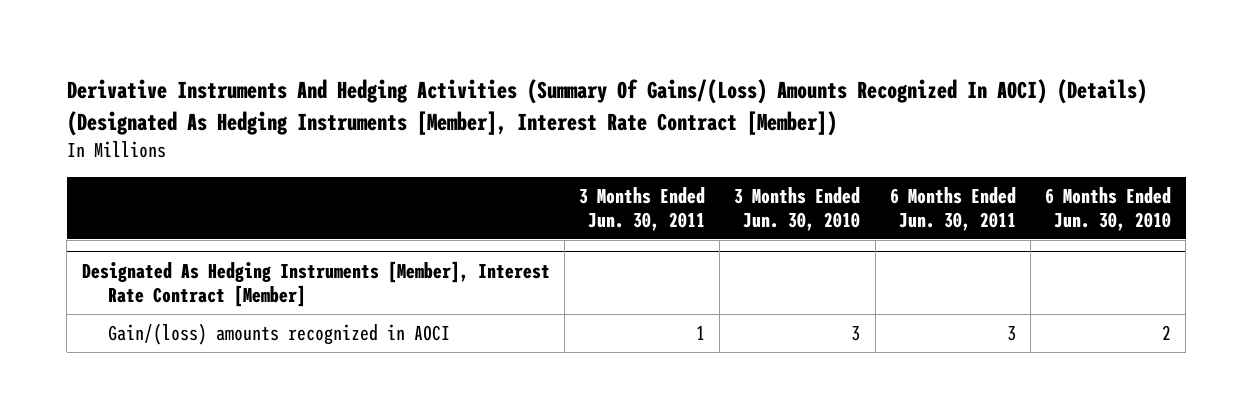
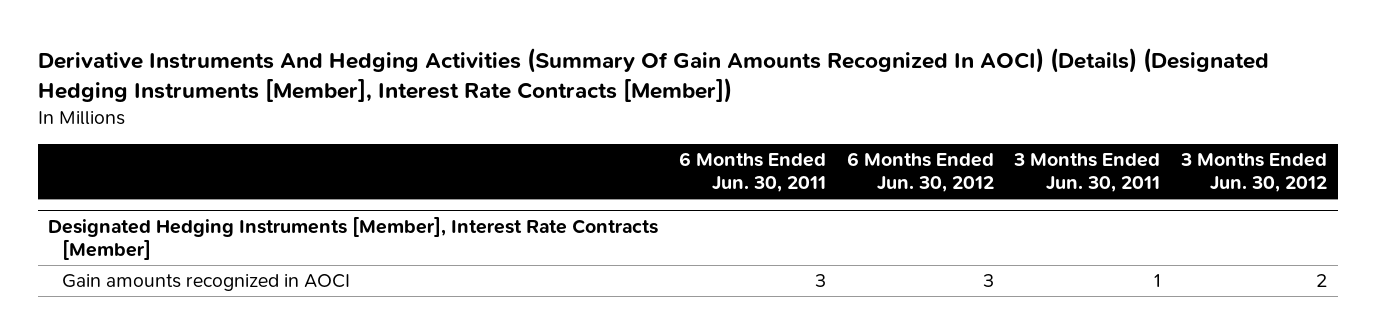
- Derivative Instruments And Hedging Activities (Summary Of Gains/(Loss) Amounts Recognized In AOCI) (Details) (Designated As Hedging Instruments [Member], Interest Rate Contract [Member])
+ Derivative Instruments And Hedging Activities (Summary Of Gain Amounts Recognized In AOCI) (Details) (Designated Hedging Instruments [Member], Interest Rate Contracts [Member])
- | 3 Months Ended Jun. 30, 2011 | 3 Months Ended Jun. 30, 2010 | 6 Months Ended Jun. 30, 2011 | 6 Months Ended Jun. 30, 2010
+ | 6 Months Ended Jun. 30, 2011 | 6 Months Ended Jun. 30, 2012 | 3 Months Ended Jun. 30, 2011 | 3 Months Ended Jun. 30, 2012
- Designated As Hedging Instruments [Member], Interest Rate Contract [Member]
- Gain/(loss) amounts recognized in AOCI | 1 | 3 | 3 | 2
+ Designated Hedging Instruments [Member], Interest Rate Contracts [Member]
+ Gain amounts recognized in AOCI | 3 | 3 | 1 | 2

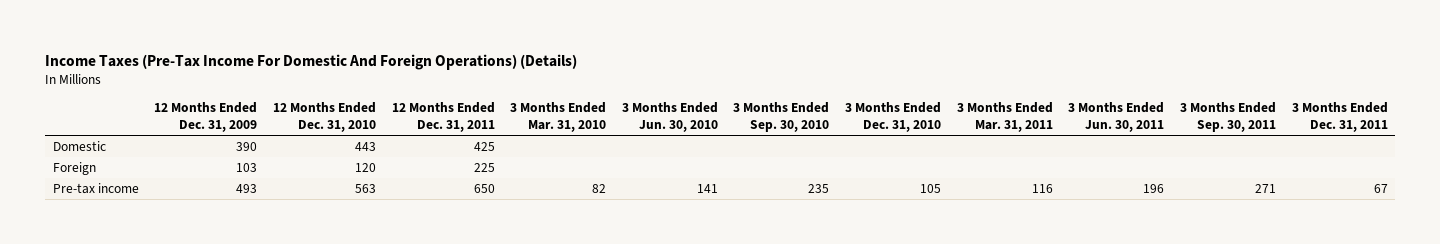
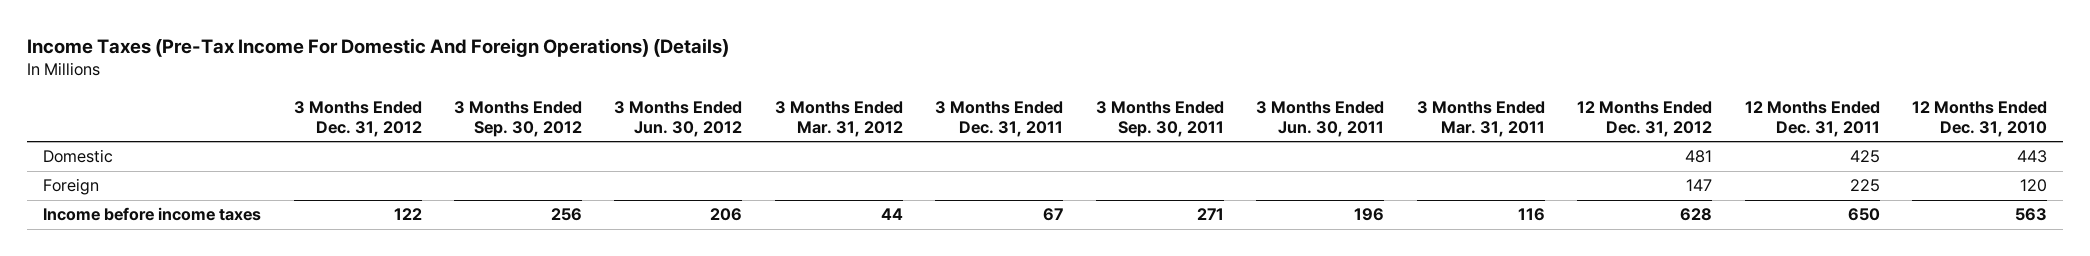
- | 12 Months Ended Dec. 31, 2009 | 12 Months Ended Dec. 31, 2010 | 12 Months Ended Dec. 31, 2011 | 3 Months Ended Mar. 31, 2010 | 3 Months Ended Jun. 30, 2010 | 3 Months Ended Sep. 30, 2010 | 3 Months Ended Dec. 31, 2010 | 3 Months Ended Mar. 31, 2011 | 3 Months Ended Jun. 30, 2011 | 3 Months Ended Sep. 30, 2011 | 3 Months Ended Dec. 31, 2011
+ | 3 Months Ended Dec. 31, 2012 | 3 Months Ended Sep. 30, 2012 | 3 Months Ended Jun. 30, 2012 | 3 Months Ended Mar. 31, 2012 | 3 Months Ended Dec. 31, 2011 | 3 Months Ended Sep. 30, 2011 | 3 Months Ended Jun. 30, 2011 | 3 Months Ended Mar. 31, 2011 | 12 Months Ended Dec. 31, 2012 | 12 Months Ended Dec. 31, 2011 | 12 Months Ended Dec. 31, 2010
- Pre-tax income | 493 | 563 | 650 | 82 | 141 | 235 | 105 | 116 | 196 | 271 | 67
+ Income before income taxes | 122 | 256 | 206 | 44 | 67 | 271 | 196 | 116 | 628 | 650 | 563

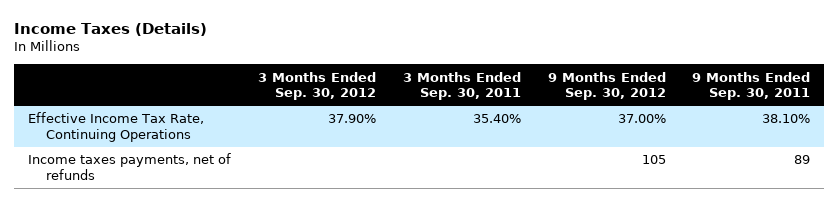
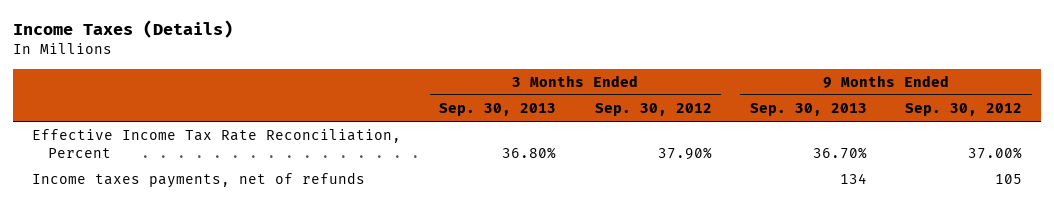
- | 3 Months Ended Sep. 30, 2012 | 3 Months Ended Sep. 30, 2011 | 9 Months Ended Sep. 30, 2012 | 9 Months Ended Sep. 30, 2011
+ | 3 Months Ended Sep. 30, 2013 | 3 Months Ended Sep. 30, 2012 | 9 Months Ended Sep. 30, 2013 | 9 Months Ended Sep. 30, 2012
- Effective Income Tax Rate, Continuing Operations | 37.90% | 35.40% | 37.00% | 38.10%
+ Effective Income Tax Rate Reconciliation, Percent | 36.80% | 37.90% | 36.70% | 37.00%

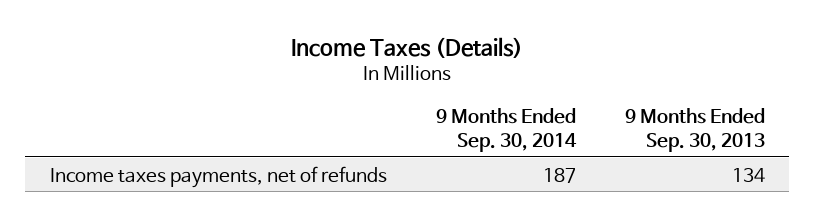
- | 3 Months Ended Sep. 30, 2013 | 3 Months Ended Sep. 30, 2012 | 9 Months Ended Sep. 30, 2013 | 9 Months Ended Sep. 30, 2012
+ | 9 Months Ended Sep. 30, 2014 | 9 Months Ended Sep. 30, 2013
- Effective Income Tax Rate Reconciliation, Percent | 36.80% | 37.90% | 36.70% | 37.00%

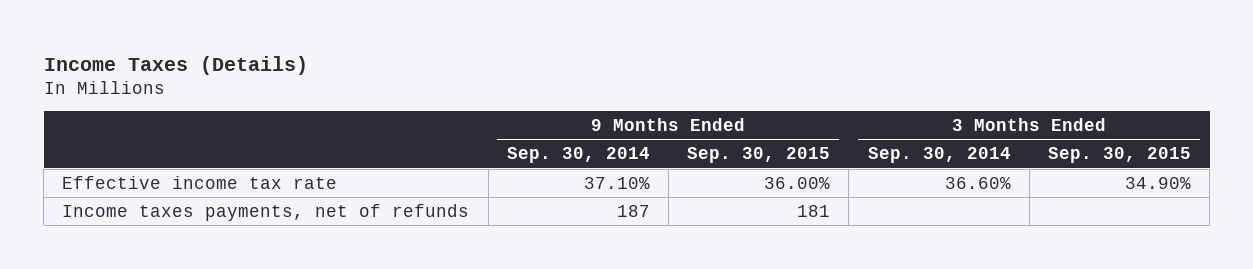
- | 9 Months Ended Sep. 30, 2014 | 9 Months Ended Sep. 30, 2013
+ | 9 Months Ended Sep. 30, 2014 | 9 Months Ended Sep. 30, 2015 | 3 Months Ended Sep. 30, 2014 | 3 Months Ended Sep. 30, 2015
+ Effective income tax rate | 37.10% | 36.00% | 36.60% | 34.90%

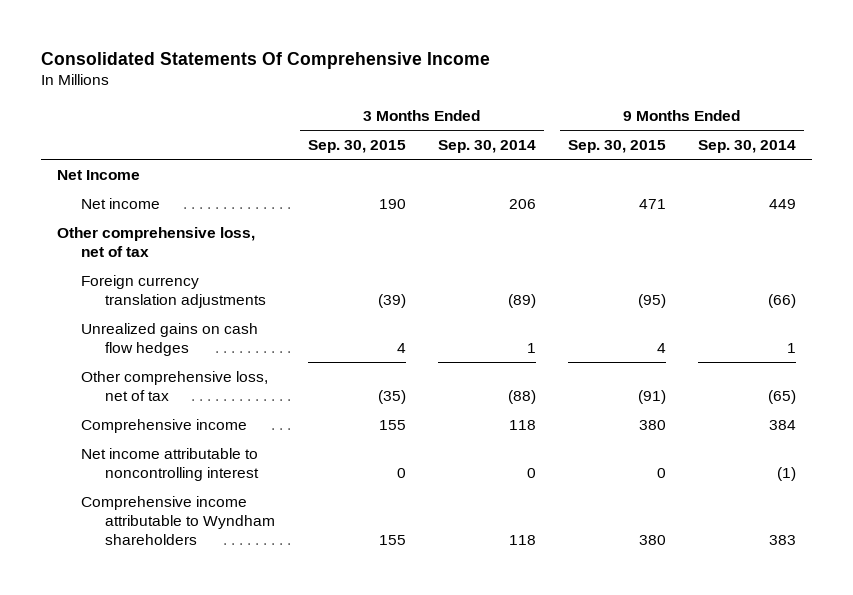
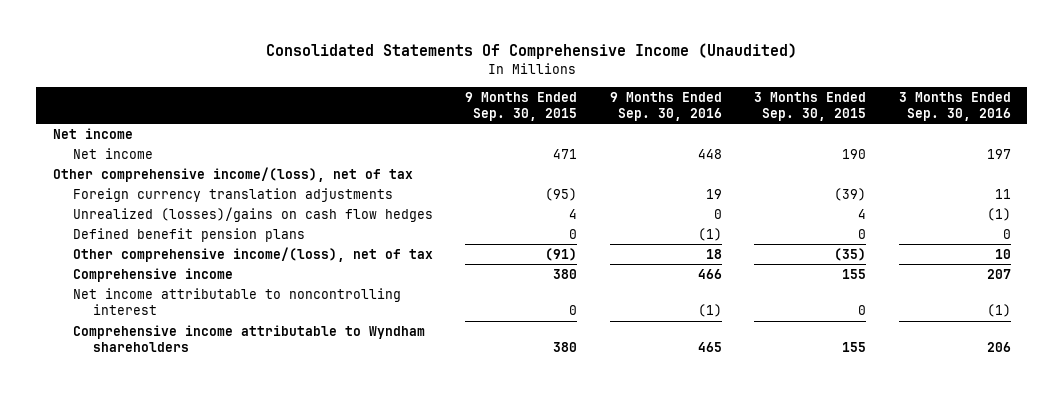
- Consolidated Statements Of Comprehensive Income
+ Consolidated Statements Of Comprehensive Income (Unaudited)
- | 3 Months Ended Sep. 30, 2015 | 3 Months Ended Sep. 30, 2014 | 9 Months Ended Sep. 30, 2015 | 9 Months Ended Sep. 30, 2014
+ | 9 Months Ended Sep. 30, 2015 | 9 Months Ended Sep. 30, 2016 | 3 Months Ended Sep. 30, 2015 | 3 Months Ended Sep. 30, 2016
- Net Income
+ Net income
- Other comprehensive loss, net of tax
+ Other comprehensive income/(loss), net of tax
- Unrealized gains on cash flow hedges | 4 | 1 | 4 | 1
- Other comprehensive loss, net of tax | (35) | (88) | (91) | (65)
+ Unrealized (losses)/gains on cash flow hedges | 4 | 0 | 4 | (1)
+ Defined benefit pension plans | 0 | (1) | 0 | 0
+ Other comprehensive income/(loss), net of tax | (91) | 18 | (35) | 10

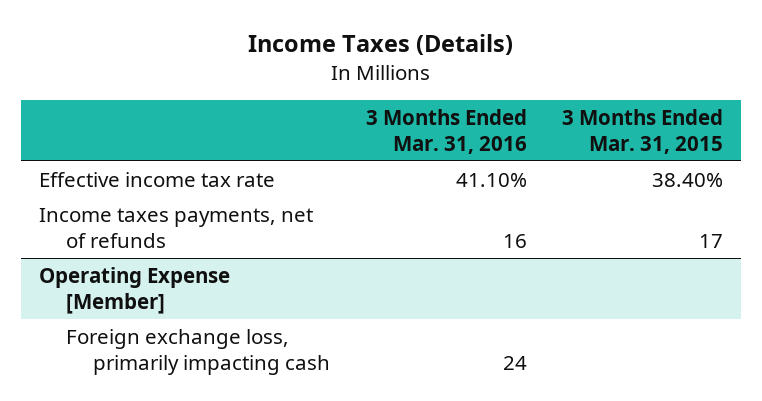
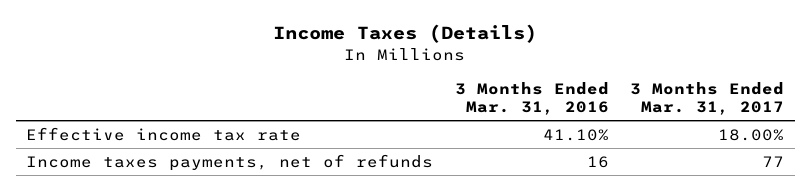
- | 3 Months Ended Mar. 31, 2016 | 3 Months Ended Mar. 31, 2015
+ | 3 Months Ended Mar. 31, 2016 | 3 Months Ended Mar. 31, 2017
- Operating Expense [Member]
- Foreign exchange loss, primarily impacting cash | 24 |

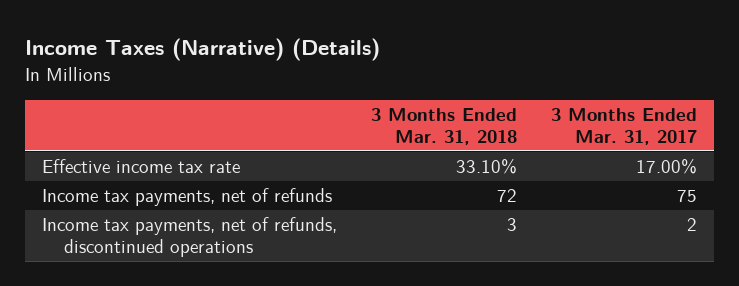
- Income Taxes (Details)
+ Income Taxes (Narrative) (Details)
- | 3 Months Ended Mar. 31, 2016 | 3 Months Ended Mar. 31, 2017
+ | 3 Months Ended Mar. 31, 2018 | 3 Months Ended Mar. 31, 2017
- Effective income tax rate | 41.10% | 18.00%
- Income taxes payments, net of refunds | 16 | 77
+ Effective income tax rate | 33.10% | 17.00%
+ Income tax payments, net of refunds | 72 | 75
+ Income tax payments, net of refunds, discontinued operations | 3 | 2

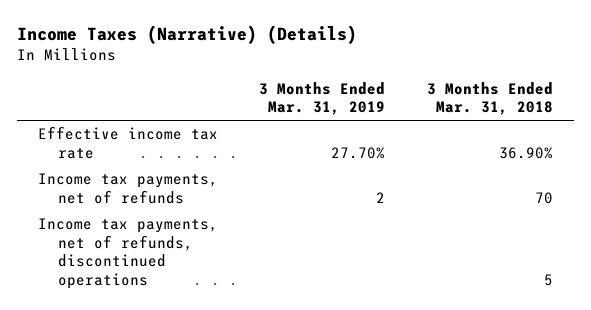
- | 3 Months Ended Mar. 31, 2018 | 3 Months Ended Mar. 31, 2017
+ | 3 Months Ended Mar. 31, 2019 | 3 Months Ended Mar. 31, 2018
- Effective income tax rate | 33.10% | 17.00%
- Income tax payments, net of refunds | 72 | 75
- Income tax payments, net of refunds, discontinued operations | 3 | 2
+ Effective income tax rate | 27.70% | 36.90%
+ Income tax payments, net of refunds | 2 | 70
+ Income tax payments, net of refunds, discontinued operations | | 5

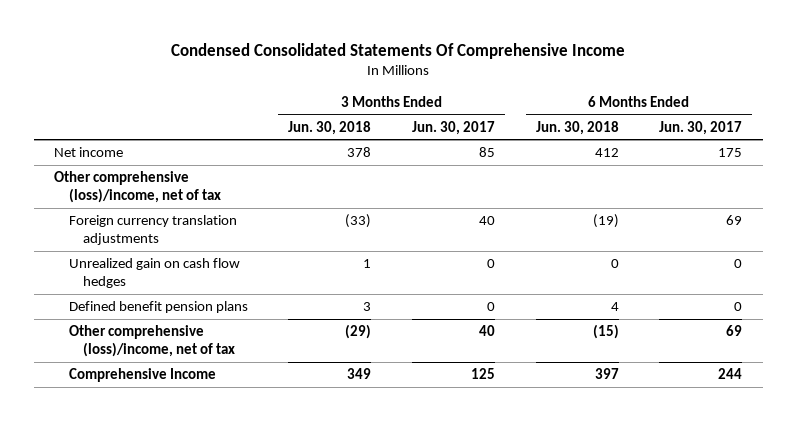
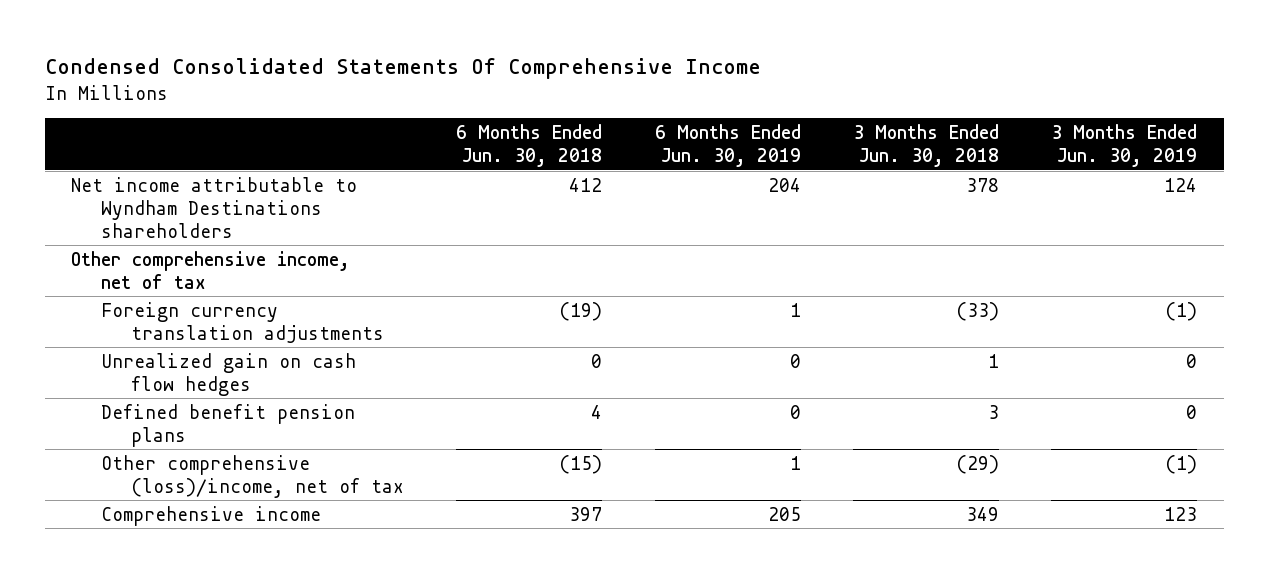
- | 3 Months Ended Jun. 30, 2018 | 3 Months Ended Jun. 30, 2017 | 6 Months Ended Jun. 30, 2018 | 6 Months Ended Jun. 30, 2017
+ | 6 Months Ended Jun. 30, 2018 | 6 Months Ended Jun. 30, 2019 | 3 Months Ended Jun. 30, 2018 | 3 Months Ended Jun. 30, 2019
- Net income | 378 | 85 | 412 | 175
- Other comprehensive (loss)/income, net of tax
+ Net income attributable to Wyndham Destinations shareholders | 412 | 204 | 378 | 124
+ Other comprehensive income, net of tax
- Comprehensive Income | 349 | 125 | 397 | 244
+ Comprehensive income | 397 | 205 | 349 | 123

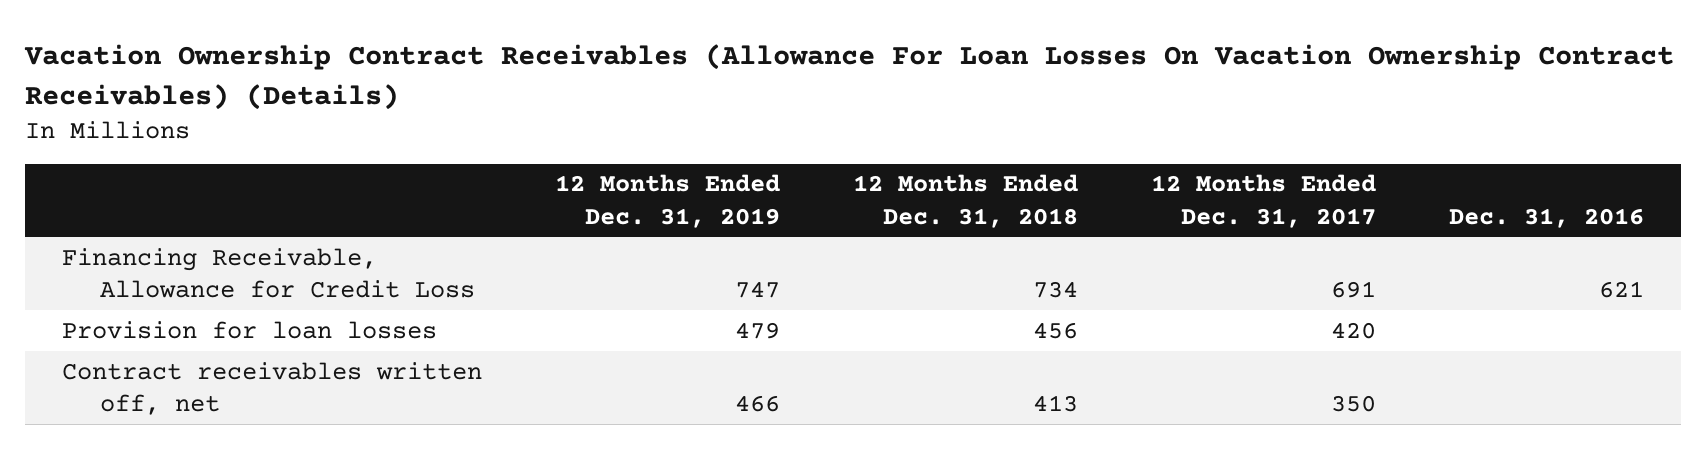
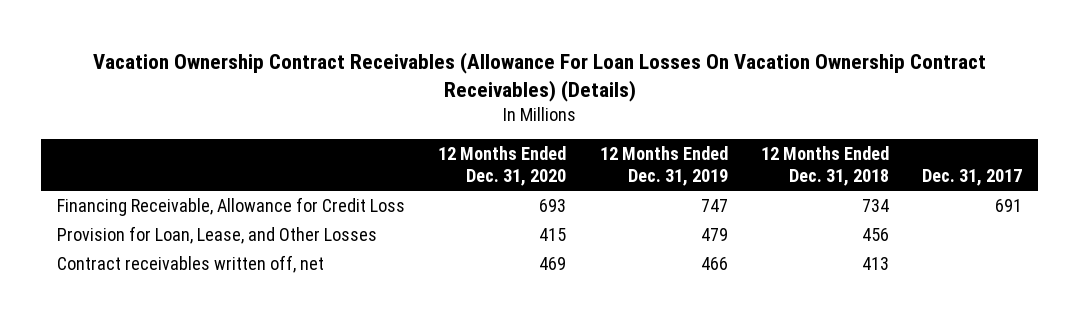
- | 12 Months Ended Dec. 31, 2019 | 12 Months Ended Dec. 31, 2018 | 12 Months Ended Dec. 31, 2017 | Dec. 31, 2016
+ | 12 Months Ended Dec. 31, 2020 | 12 Months Ended Dec. 31, 2019 | 12 Months Ended Dec. 31, 2018 | Dec. 31, 2017
- Provision for loan losses | 479 | 456 | 420 |
+ Provision for Loan, Lease, and Other Losses | 415 | 479 | 456 |

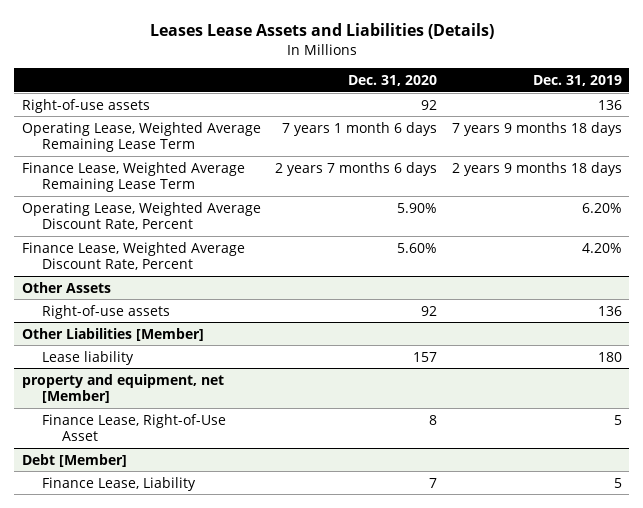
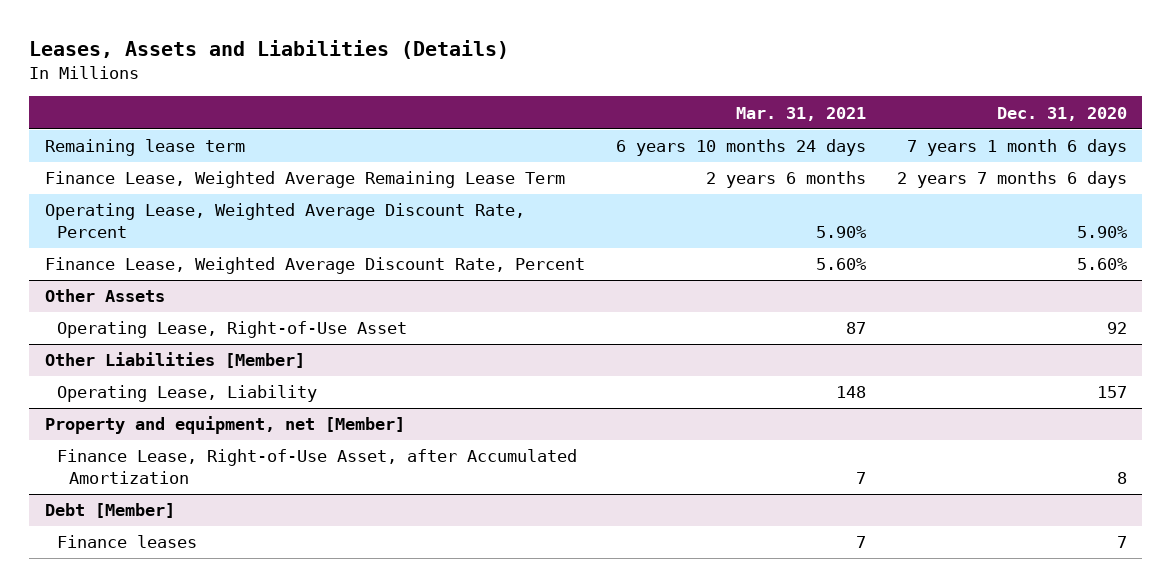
- Leases Lease Assets and Liabilities (Details)
+ Leases, Assets and Liabilities (Details)
- | Dec. 31, 2020 | Dec. 31, 2019
+ | Mar. 31, 2021 | Dec. 31, 2020
- Right-of-use assets | 92 | 136
- Operating Lease, Weighted Average Remaining Lease Term | 7 years 1 month 6 days | 7 years 9 months 18 days
+ Remaining lease term | 6 years 10 months 24 days | 7 years 1 month 6 days
@ Other Assets
- Right-of-use assets | 92 | 136
+ Operating Lease, Right-of-Use Asset | 87 | 92
@ Other Liabilities [Member]
- Lease liability | 157 | 180
- property and equipment, net [Member]
- Finance Lease, Right-of-Use Asset | 8 | 5
@ Other Liabilities [Member]
+ Operating Lease, Liability | 148 | 157
+ Property and equipment, net [Member]
+ Finance Lease, Right-of-Use Asset, after Accumulated Amortization | 7 | 8
@ Debt [Member]
- Finance Lease, Liability | 7 | 5
+ Finance leases | 7 | 7

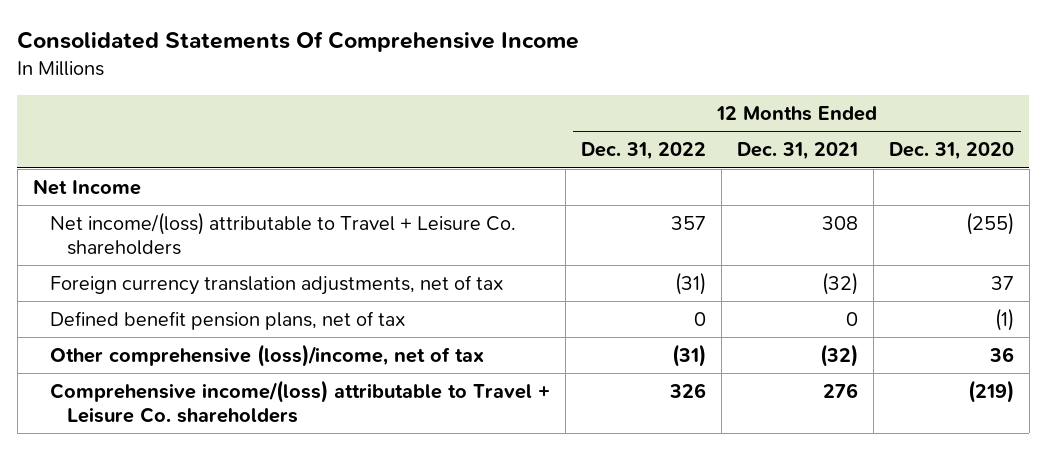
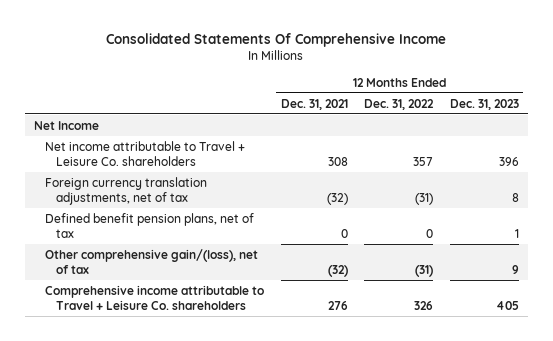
- | 12 Months Ended Dec. 31, 2022 | 12 Months Ended Dec. 31, 2021 | 12 Months Ended Dec. 31, 2020
+ | 12 Months Ended Dec. 31, 2021 | 12 Months Ended Dec. 31, 2022 | 12 Months Ended Dec. 31, 2023
- Net income/(loss) attributable to Travel + Leisure Co. shareholders | 357 | 308 | (255)
+ Net income attributable to Travel + Leisure Co. shareholders | 308 | 357 | 396
- Other comprehensive (loss)/income, net of tax | (31) | (32) | 36
- Comprehensive income/(loss) attributable to Travel + Leisure Co. shareholders | 326 | 276 | (219)
+ Other comprehensive gain/(loss), net of tax | (32) | (31) | 9
+ Comprehensive income attributable to Travel + Leisure Co. shareholders | 276 | 326 | 405

